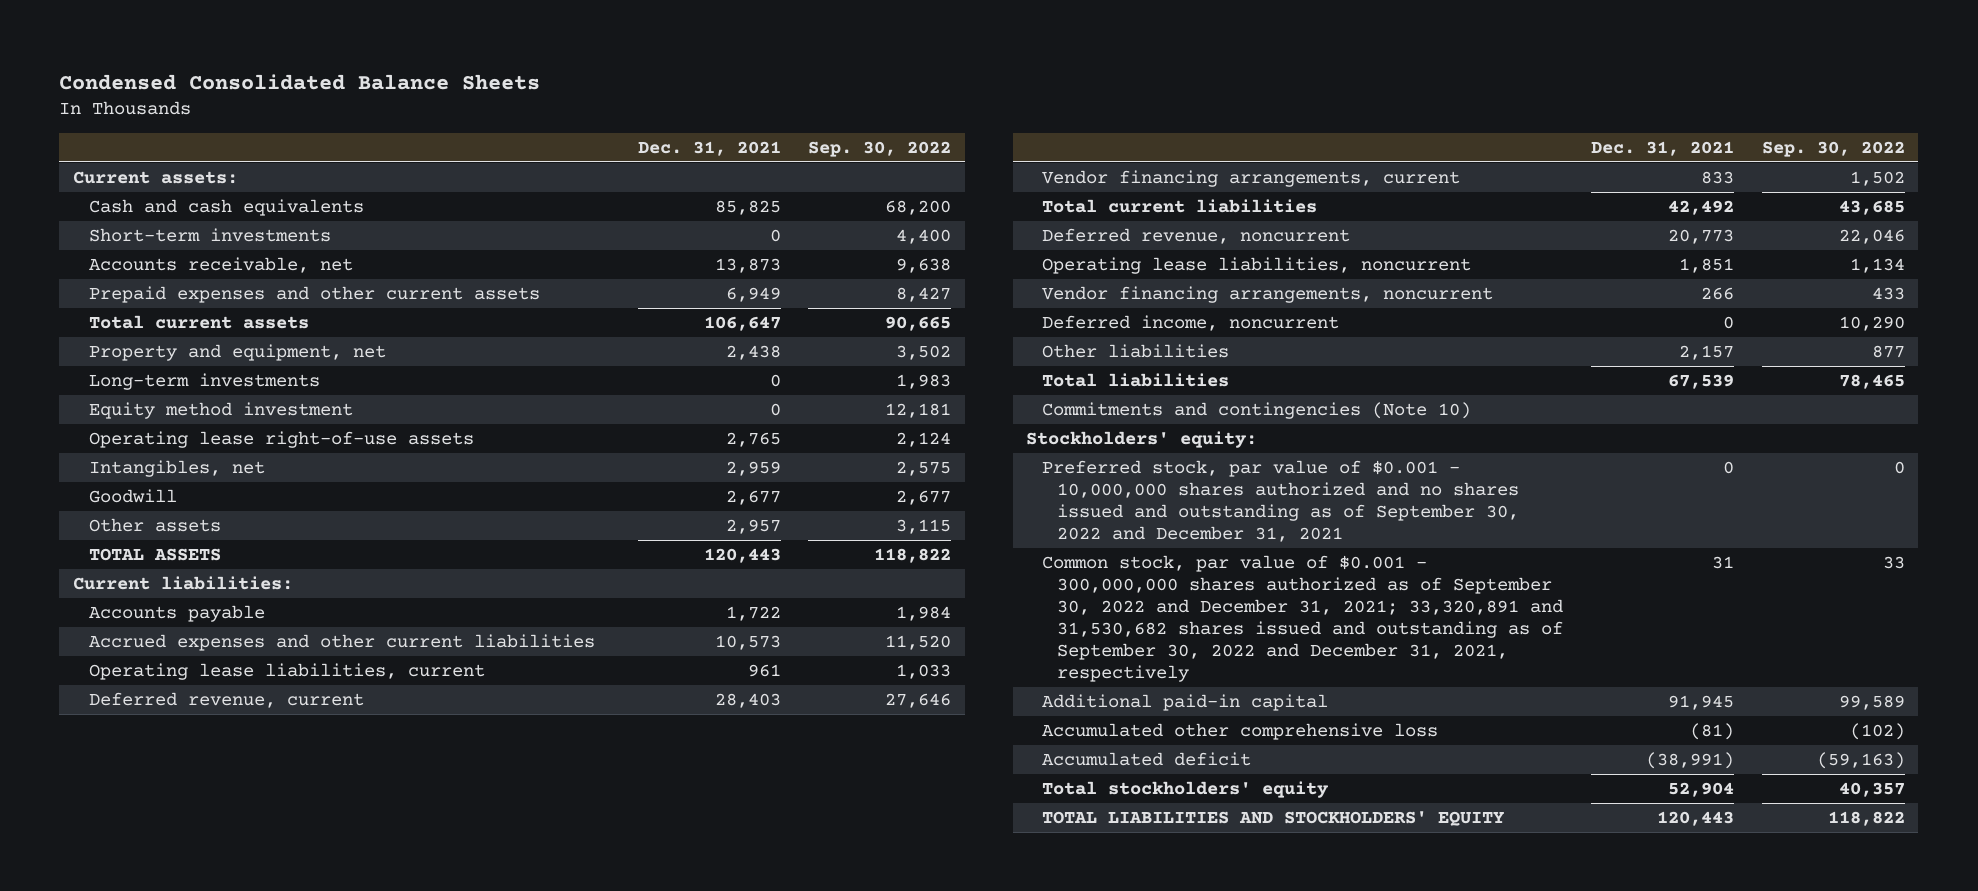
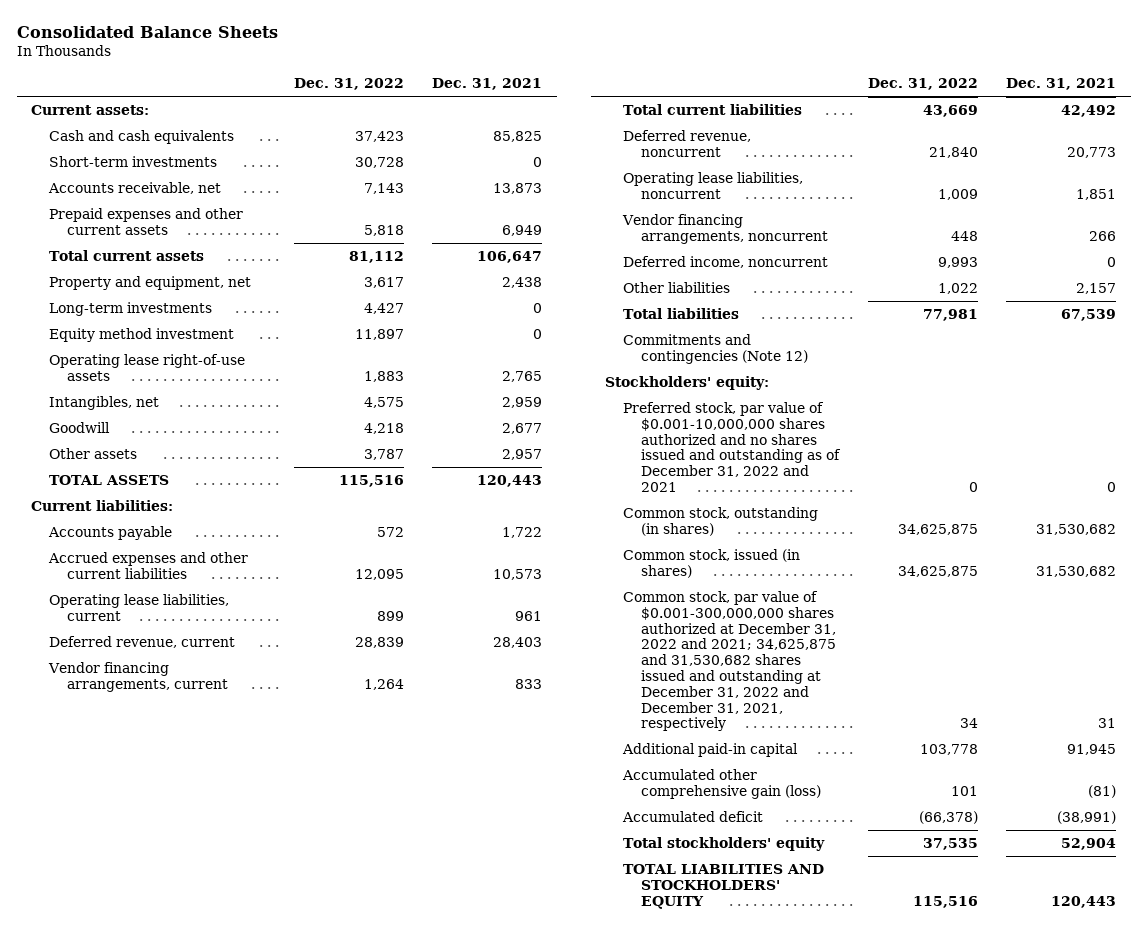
- Condensed Consolidated Balance Sheets
+ Consolidated Balance Sheets
- | Dec. 31, 2021 | Sep. 30, 2022
+ | Dec. 31, 2022 | Dec. 31, 2021
- Commitments and contingencies (Note 10)
+ Commitments and contingencies (Note 12)
- Preferred stock, par value of $0.001 - 10,000,000 shares authorized and no shares issued and outstanding as of September 30, 2022 and December 31, 2021 | 0 | 0
- Common stock, par value of $0.001 - 300,000,000 shares authorized as of September 30, 2022 and December 31, 2021; 33,320,891 and 31,530,682 shares issued and outstanding as of September 30, 2022 and December 31, 2021, respectively | 31 | 33
+ Preferred stock, par value of $0.001-10,000,000 shares authorized and no shares issued and outstanding as of December 31, 2022 and 2021 | 0 | 0
+ Common stock, outstanding (in shares) | 34,625,875 | 31,530,682
+ Common stock, issued (in shares) | 34,625,875 | 31,530,682
+ Common stock, par value of $0.001-300,000,000 shares authorized at December 31, 2022 and 2021; 34,625,875 and 31,530,682 shares issued and outstanding at December 31, 2022 and December 31, 2021, respectively | 34 | 31
- Accumulated other comprehensive loss | (81) | (102)
+ Accumulated other comprehensive gain (loss) | 101 | (81)

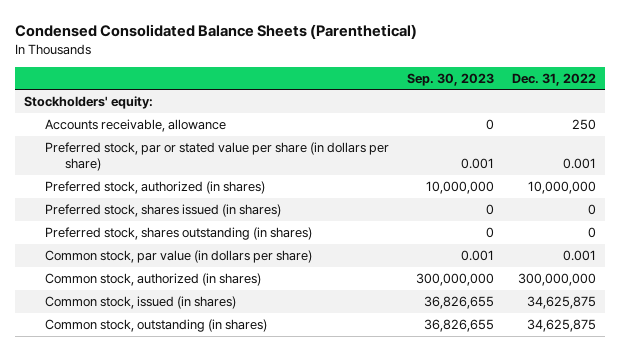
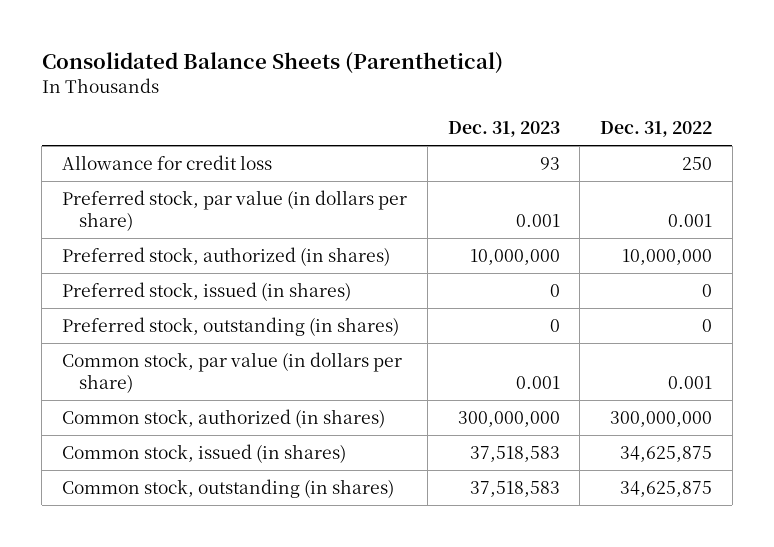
- Condensed Consolidated Balance Sheets (Parenthetical)
+ Consolidated Balance Sheets (Parenthetical)
- | Sep. 30, 2023 | Dec. 31, 2022
+ | Dec. 31, 2023 | Dec. 31, 2022
- Stockholders' equity:
- Accounts receivable, allowance | 0 | 250
- Preferred stock, par or stated value per share (in dollars per share) | 0.001 | 0.001
+ Allowance for credit loss | 93 | 250
+ Preferred stock, par value (in dollars per share) | 0.001 | 0.001
- Preferred stock, shares issued (in shares) | 0 | 0
- Preferred stock, shares outstanding (in shares) | 0 | 0
+ Preferred stock, issued (in shares) | 0 | 0
+ Preferred stock, outstanding (in shares) | 0 | 0

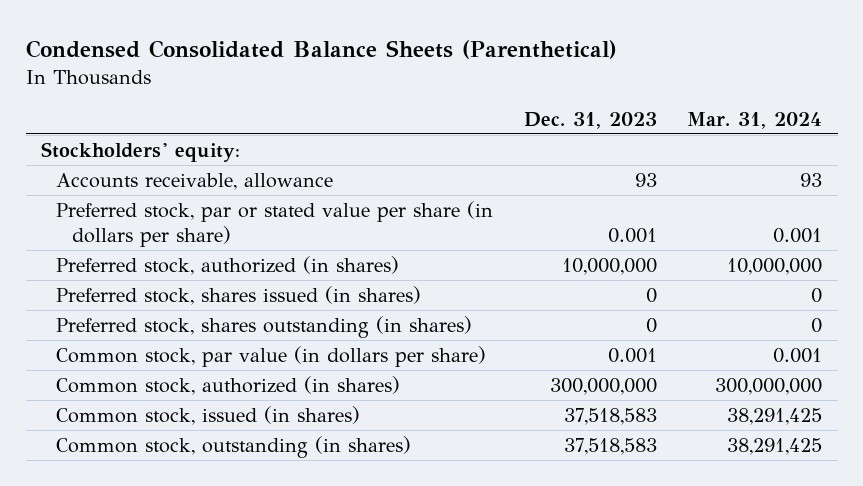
- Consolidated Balance Sheets (Parenthetical)
+ Condensed Consolidated Balance Sheets (Parenthetical)
- | Dec. 31, 2023 | Dec. 31, 2022
+ | Dec. 31, 2023 | Mar. 31, 2024
- Allowance for credit loss | 93 | 250
- Preferred stock, par value (in dollars per share) | 0.001 | 0.001
+ Stockholders' equity:
+ Accounts receivable, allowance | 93 | 93
+ Preferred stock, par or stated value per share (in dollars per share) | 0.001 | 0.001
- Preferred stock, issued (in shares) | 0 | 0
- Preferred stock, outstanding (in shares) | 0 | 0
+ Preferred stock, shares issued (in shares) | 0 | 0
+ Preferred stock, shares outstanding (in shares) | 0 | 0

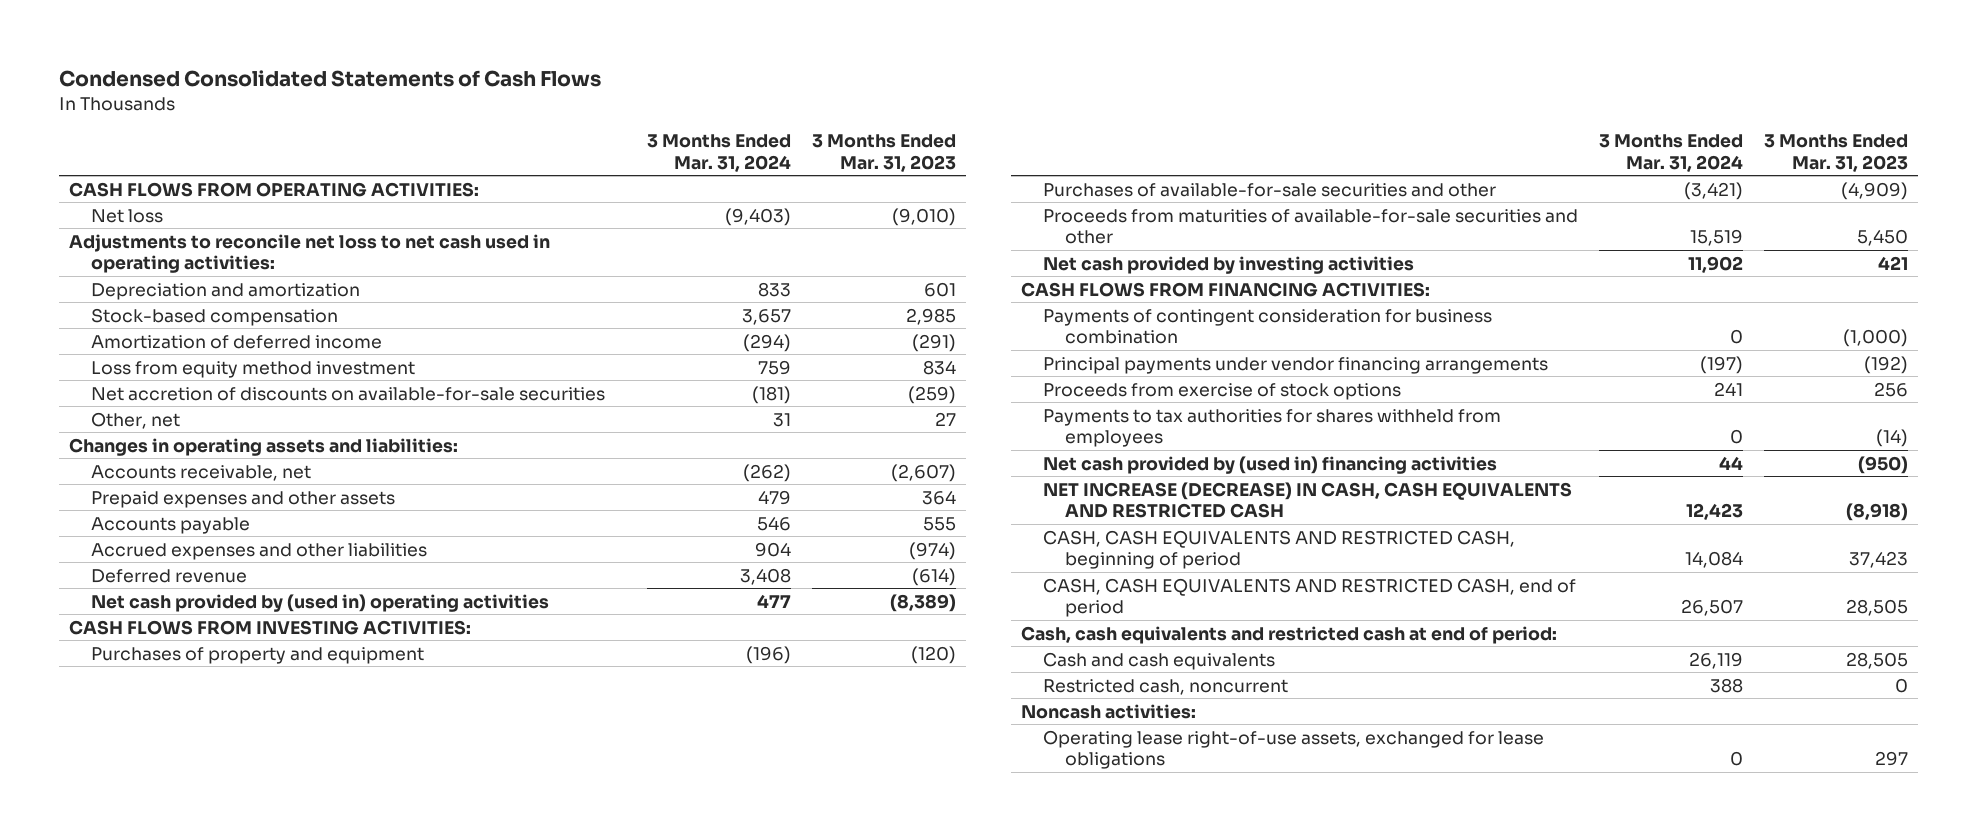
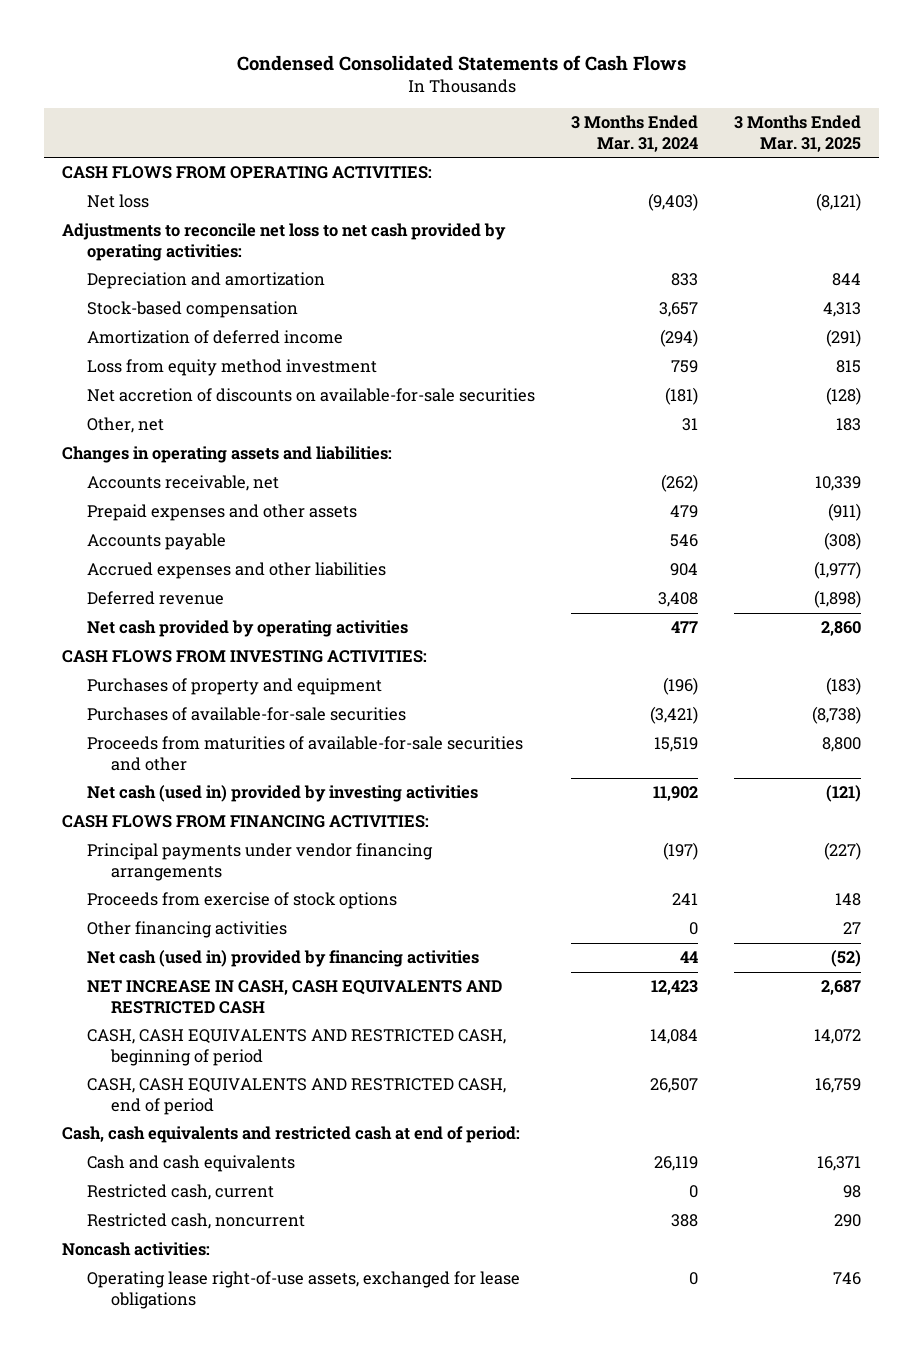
- | 3 Months Ended Mar. 31, 2024 | 3 Months Ended Mar. 31, 2023
+ | 3 Months Ended Mar. 31, 2024 | 3 Months Ended Mar. 31, 2025
- Adjustments to reconcile net loss to net cash used in operating activities:
+ Adjustments to reconcile net loss to net cash provided by operating activities:
- Net cash provided by (used in) operating activities | 477 | (8,389)
+ Net cash provided by operating activities | 477 | 2,860
- Purchases of available-for-sale securities and other | (3,421) | (4,909)
+ Purchases of available-for-sale securities | (3,421) | (8,738)
- Net cash provided by investing activities | 11,902 | 421
+ Net cash (used in) provided by investing activities | 11,902 | (121)
- Payments of contingent consideration for business combination | 0 | (1,000)
- Payments to tax authorities for shares withheld from employees | 0 | (14)
- Net cash provided by (used in) financing activities | 44 | (950)
- NET INCREASE (DECREASE) IN CASH, CASH EQUIVALENTS AND RESTRICTED CASH | 12,423 | (8,918)
+ Other financing activities | 0 | 27
+ Net cash (used in) provided by financing activities | 44 | (52)
+ NET INCREASE IN CASH, CASH EQUIVALENTS AND RESTRICTED CASH | 12,423 | 2,687
+ Restricted cash, current | 0 | 98

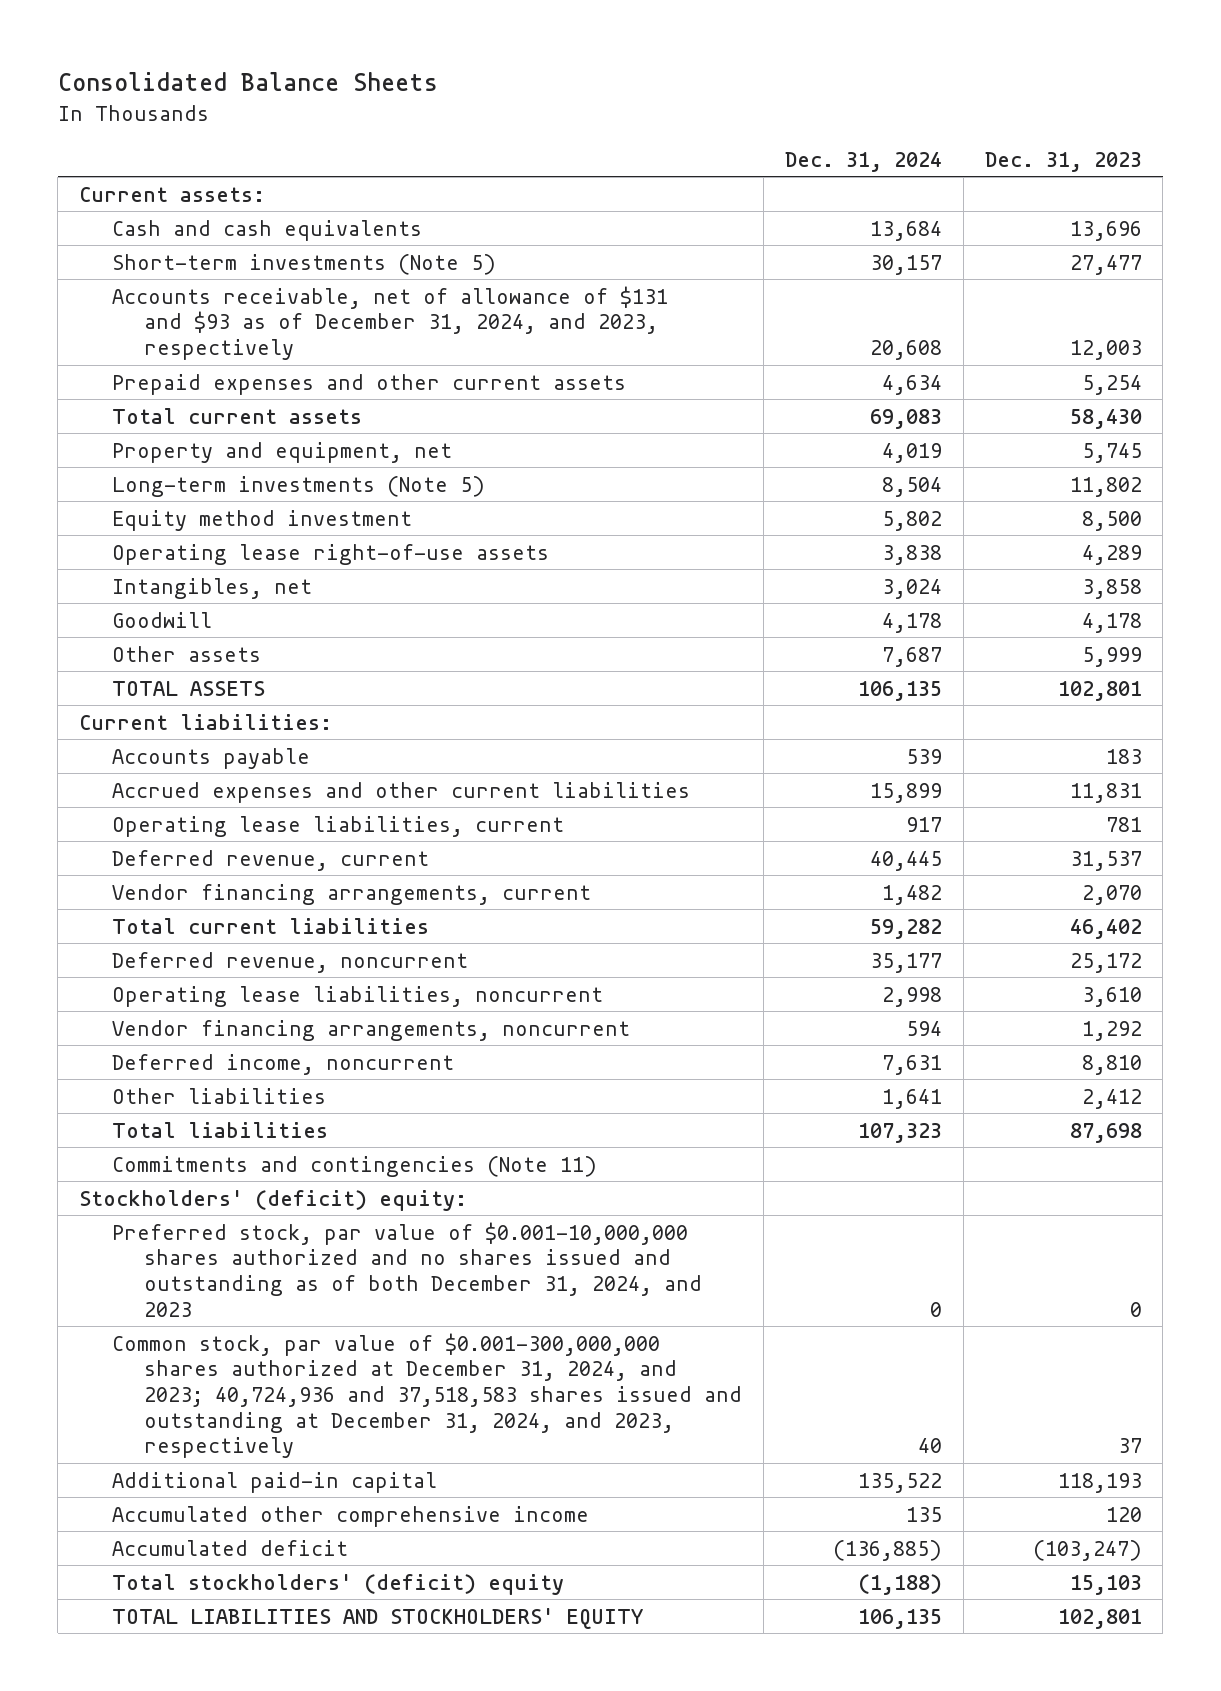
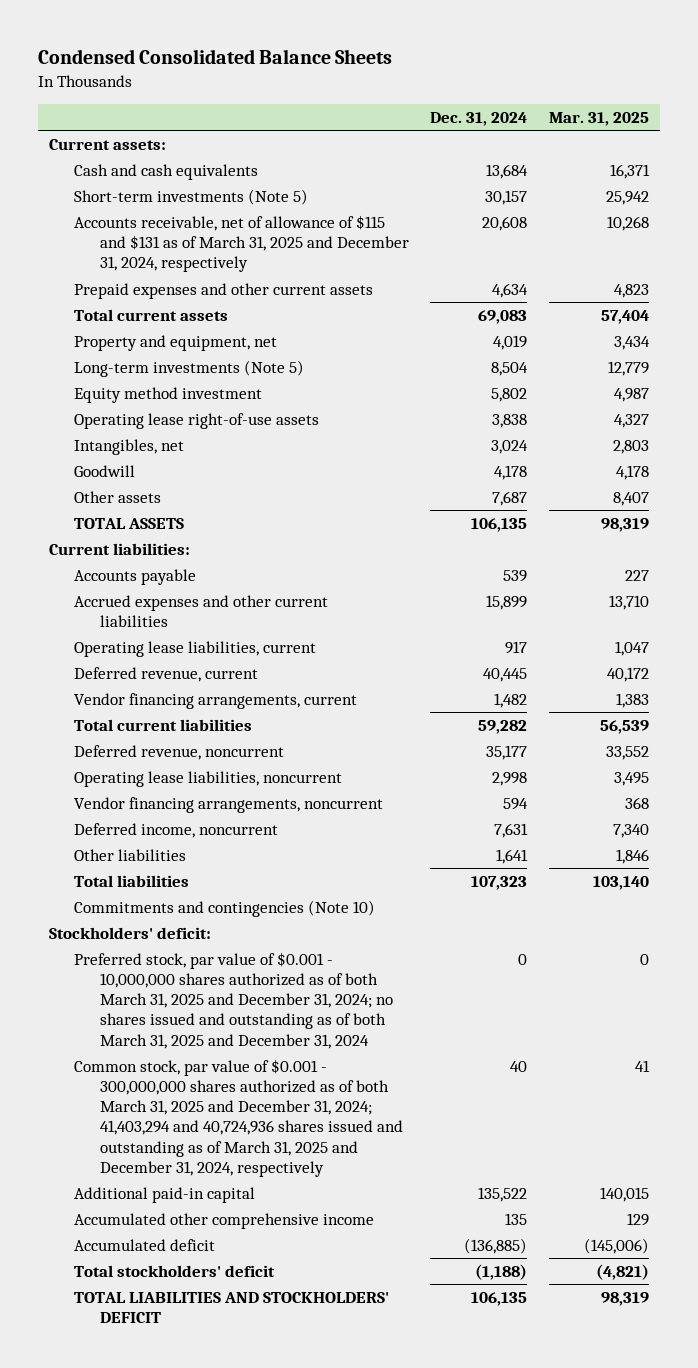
- Consolidated Balance Sheets
+ Condensed Consolidated Balance Sheets
- | Dec. 31, 2024 | Dec. 31, 2023
+ | Dec. 31, 2024 | Mar. 31, 2025
- Accounts receivable, net of allowance of $131 and $93 as of December 31, 2024, and 2023, respectively | 20,608 | 12,003
+ Accounts receivable, net of allowance of $115 and $131 as of March 31, 2025 and December 31, 2024, respectively | 20,608 | 10,268
- Commitments and contingencies (Note 11)
- Stockholders' (deficit) equity:
- Preferred stock, par value of $0.001-10,000,000 shares authorized and no shares issued and outstanding as of both December 31, 2024, and 2023 | 0 | 0
- Common stock, par value of $0.001-300,000,000 shares authorized at December 31, 2024, and 2023; 40,724,936 and 37,518,583 shares issued and outstanding at December 31, 2024, and 2023, respectively | 40 | 37
+ Commitments and contingencies (Note 10)
+ Stockholders' deficit:
+ Preferred stock, par value of $0.001 - 10,000,000 shares authorized as of both March 31, 2025 and December 31, 2024; no shares issued and outstanding as of both March 31, 2025 and December 31, 2024 | 0 | 0
+ Common stock, par value of $0.001 - 300,000,000 shares authorized as of both March 31, 2025 and December 31, 2024; 41,403,294 and 40,724,936 shares issued and outstanding as of March 31, 2025 and December 31, 2024, respectively | 40 | 41
- Total stockholders' (deficit) equity | (1,188) | 15,103
- TOTAL LIABILITIES AND STOCKHOLDERS' EQUITY | 106,135 | 102,801
+ Total stockholders' deficit | (1,188) | (4,821)
+ TOTAL LIABILITIES AND STOCKHOLDERS' DEFICIT | 106,135 | 98,319

